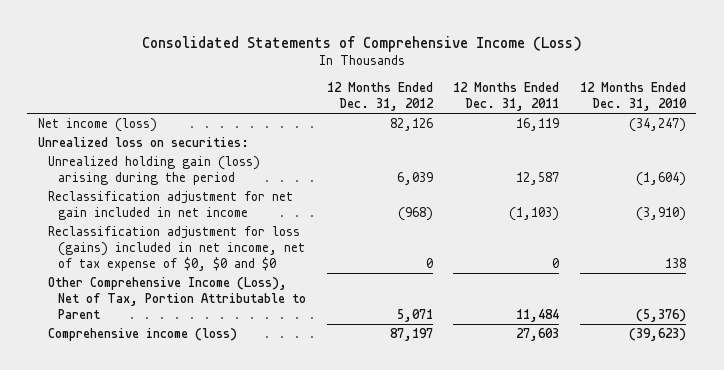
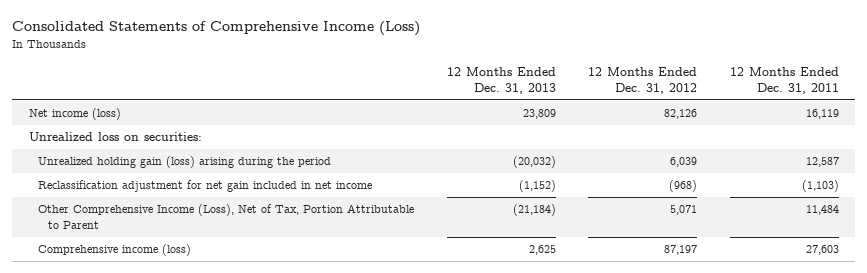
- | 12 Months Ended Dec. 31, 2012 | 12 Months Ended Dec. 31, 2011 | 12 Months Ended Dec. 31, 2010
+ | 12 Months Ended Dec. 31, 2013 | 12 Months Ended Dec. 31, 2012 | 12 Months Ended Dec. 31, 2011
- Reclassification adjustment for loss (gains) included in net income, net of tax expense of $0, $0 and $0 | 0 | 0 | 138

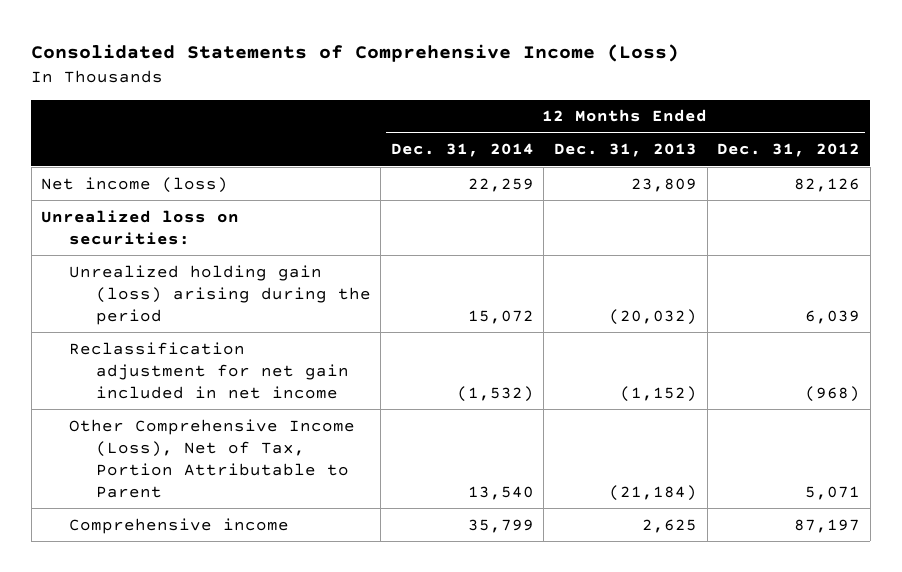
- | 12 Months Ended Dec. 31, 2013 | 12 Months Ended Dec. 31, 2012 | 12 Months Ended Dec. 31, 2011
+ | 12 Months Ended Dec. 31, 2014 | 12 Months Ended Dec. 31, 2013 | 12 Months Ended Dec. 31, 2012
- Comprehensive income (loss) | 2,625 | 87,197 | 27,603
+ Comprehensive income | 35,799 | 2,625 | 87,197

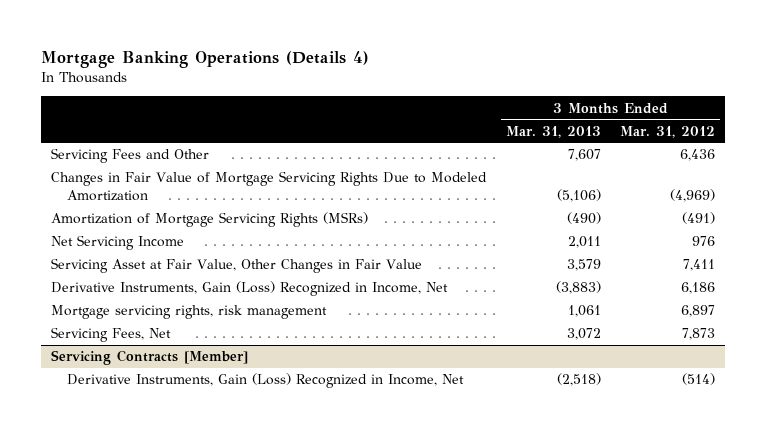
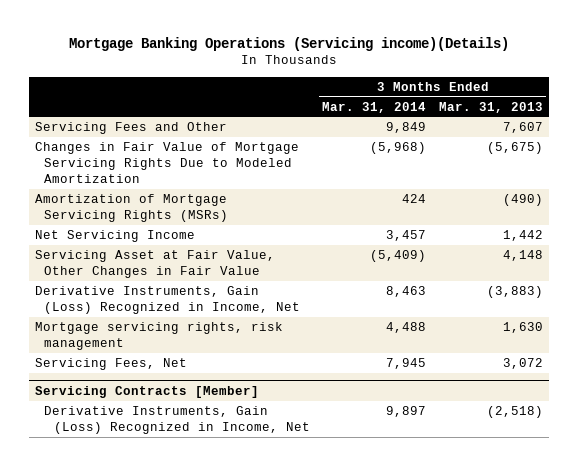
- Mortgage Banking Operations (Details 4)
+ Mortgage Banking Operations (Servicing income)(Details)
- | 3 Months Ended Mar. 31, 2013 | 3 Months Ended Mar. 31, 2012
+ | 3 Months Ended Mar. 31, 2014 | 3 Months Ended Mar. 31, 2013
- Changes in Fair Value of Mortgage Servicing Rights Due to Modeled Amortization | (5,106) | (4,969)
+ Changes in Fair Value of Mortgage Servicing Rights Due to Modeled Amortization | (5,968) | (5,675)
- Net Servicing Income | 2,011 | 976
- Servicing Asset at Fair Value, Other Changes in Fair Value | 3,579 | 7,411
+ Net Servicing Income | 3,457 | 1,442
+ Servicing Asset at Fair Value, Other Changes in Fair Value | (5,409) | 4,148
- Mortgage servicing rights, risk management | 1,061 | 6,897
+ Mortgage servicing rights, risk management | 4,488 | 1,630

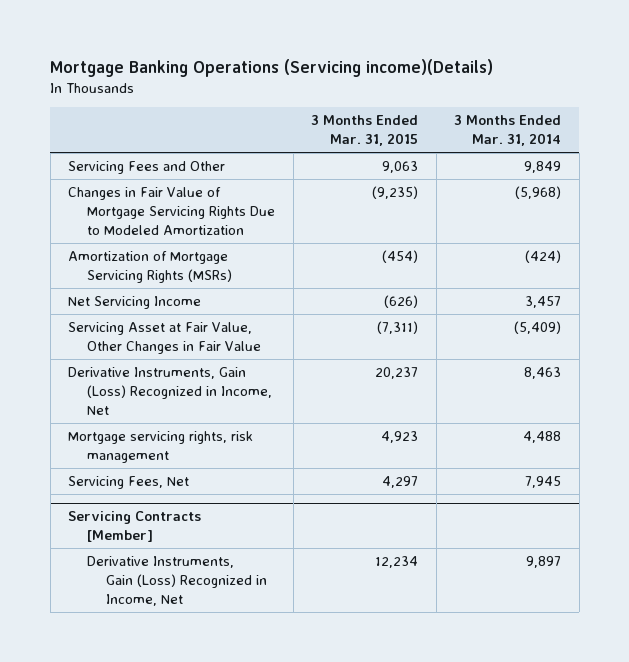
- | 3 Months Ended Mar. 31, 2014 | 3 Months Ended Mar. 31, 2013
+ | 3 Months Ended Mar. 31, 2015 | 3 Months Ended Mar. 31, 2014
- Amortization of Mortgage Servicing Rights (MSRs) | 424 | (490)
+ Amortization of Mortgage Servicing Rights (MSRs) | (454) | (424)

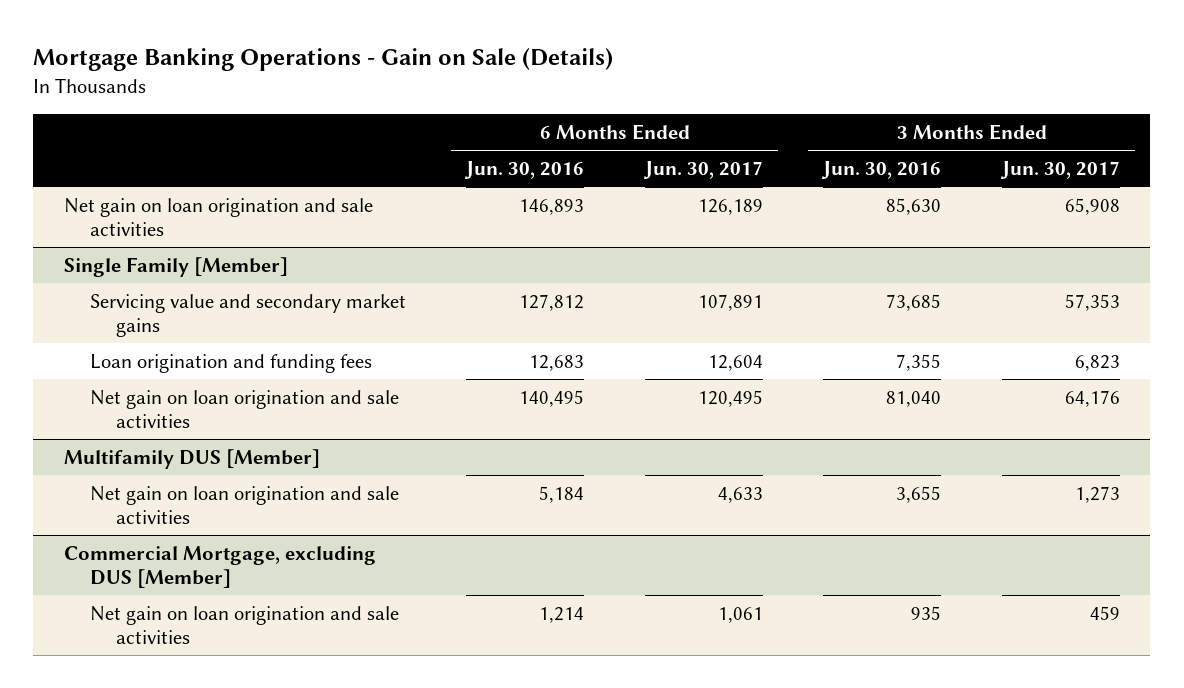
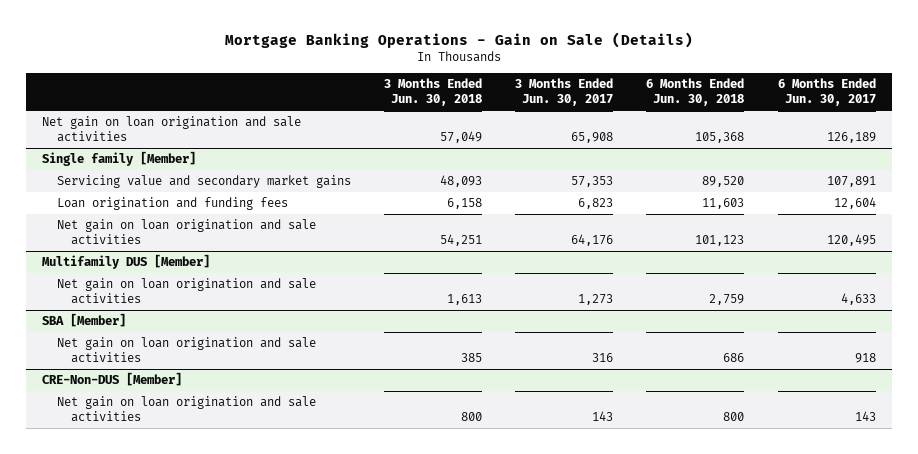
- | 6 Months Ended Jun. 30, 2016 | 6 Months Ended Jun. 30, 2017 | 3 Months Ended Jun. 30, 2016 | 3 Months Ended Jun. 30, 2017
+ | 3 Months Ended Jun. 30, 2018 | 3 Months Ended Jun. 30, 2017 | 6 Months Ended Jun. 30, 2018 | 6 Months Ended Jun. 30, 2017
- Single Family [Member]
+ Single family [Member]
- Commercial Mortgage, excluding DUS [Member]
- Net gain on loan origination and sale activities | 1,214 | 1,061 | 935 | 459
+ SBA [Member]
+ Net gain on loan origination and sale activities | 385 | 316 | 686 | 918
+ CRE-Non-DUS [Member]
+ Net gain on loan origination and sale activities | 800 | 143 | 800 | 143

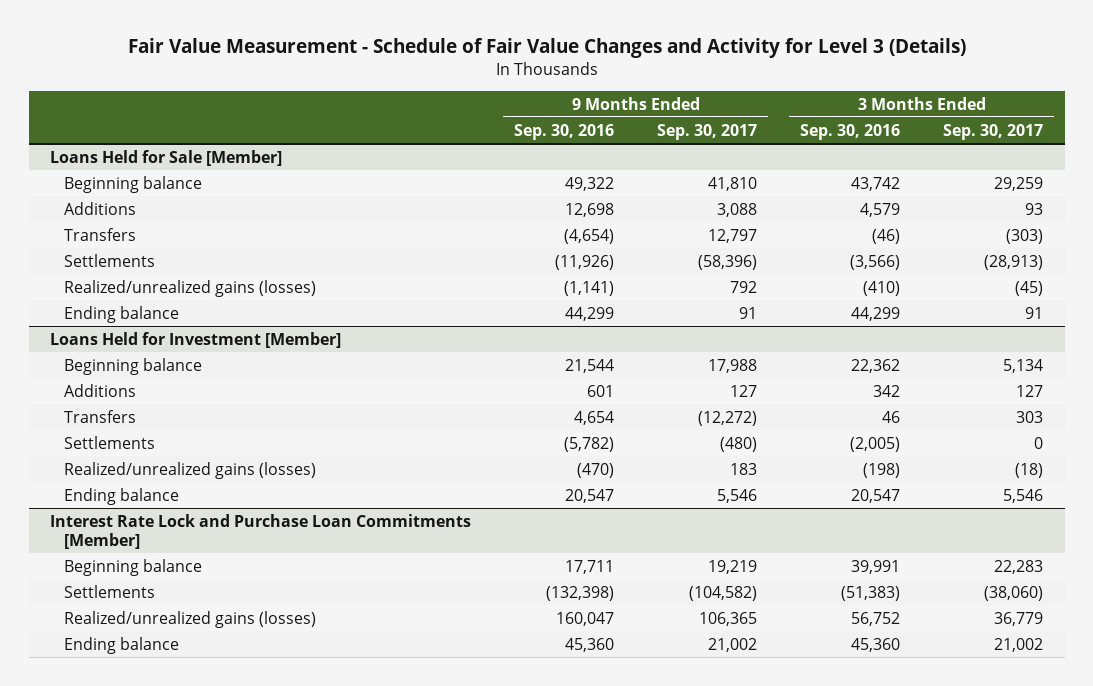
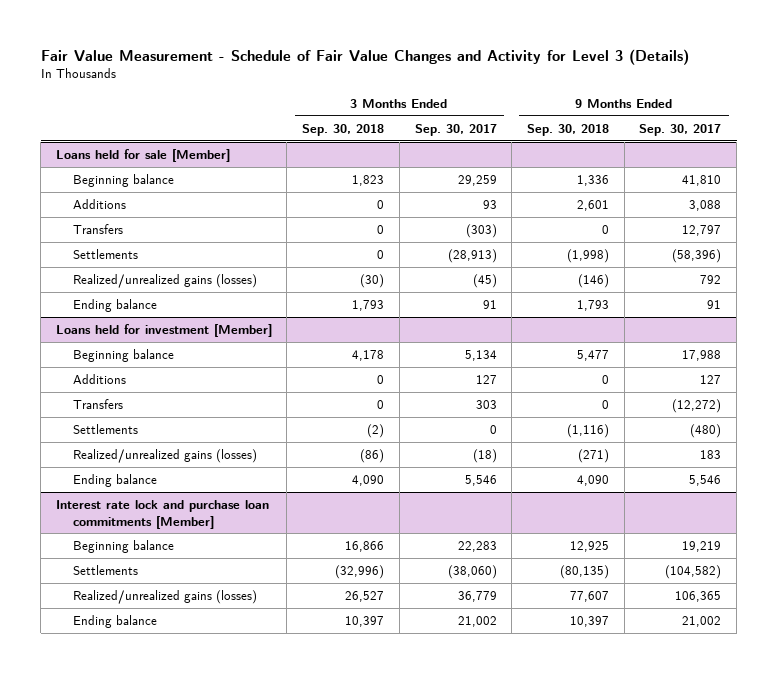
- | 9 Months Ended Sep. 30, 2016 | 9 Months Ended Sep. 30, 2017 | 3 Months Ended Sep. 30, 2016 | 3 Months Ended Sep. 30, 2017
+ | 3 Months Ended Sep. 30, 2018 | 3 Months Ended Sep. 30, 2017 | 9 Months Ended Sep. 30, 2018 | 9 Months Ended Sep. 30, 2017
- Loans Held for Sale [Member]
+ Loans held for sale [Member]
- Loans Held for Investment [Member]
+ Loans held for investment [Member]
- Interest Rate Lock and Purchase Loan Commitments [Member]
+ Interest rate lock and purchase loan commitments [Member]

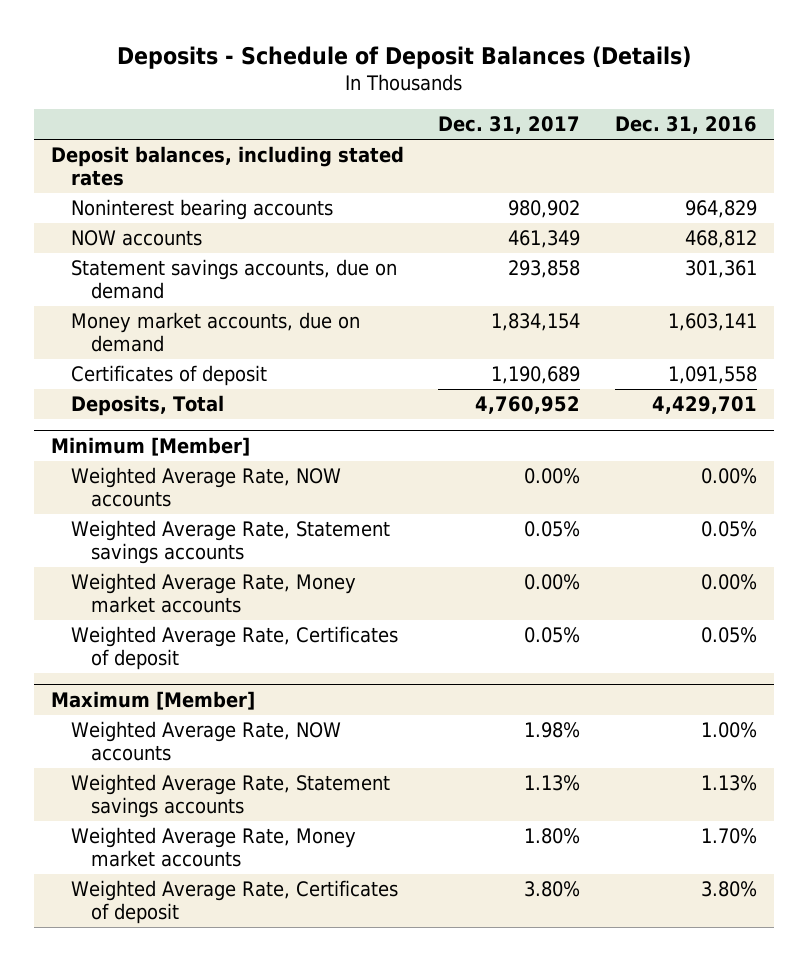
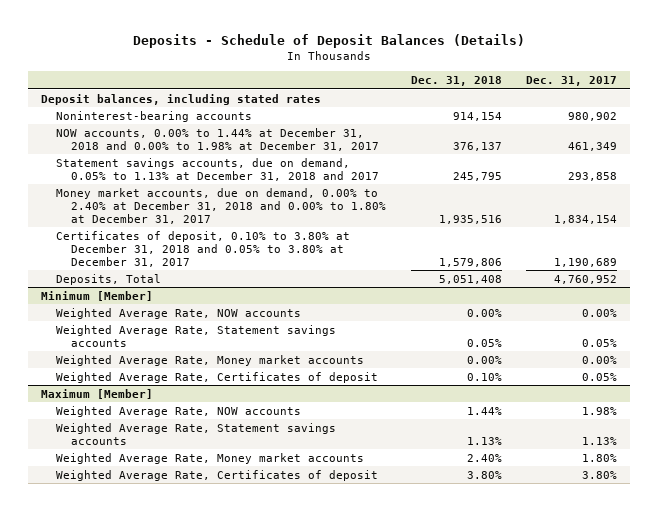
- | Dec. 31, 2017 | Dec. 31, 2016
+ | Dec. 31, 2018 | Dec. 31, 2017
- Noninterest bearing accounts | 980,902 | 964,829
- NOW accounts | 461,349 | 468,812
- Statement savings accounts, due on demand | 293,858 | 301,361
- Money market accounts, due on demand | 1,834,154 | 1,603,141
- Certificates of deposit | 1,190,689 | 1,091,558
+ Noninterest-bearing accounts | 914,154 | 980,902
+ NOW accounts, 0.00% to 1.44% at December 31, 2018 and 0.00% to 1.98% at December 31, 2017 | 376,137 | 461,349
+ Statement savings accounts, due on demand, 0.05% to 1.13% at December 31, 2018 and 2017 | 245,795 | 293,858
+ Money market accounts, due on demand, 0.00% to 2.40% at December 31, 2018 and 0.00% to 1.80% at December 31, 2017 | 1,935,516 | 1,834,154
+ Certificates of deposit, 0.10% to 3.80% at December 31, 2018 and 0.05% to 3.80% at December 31, 2017 | 1,579,806 | 1,190,689

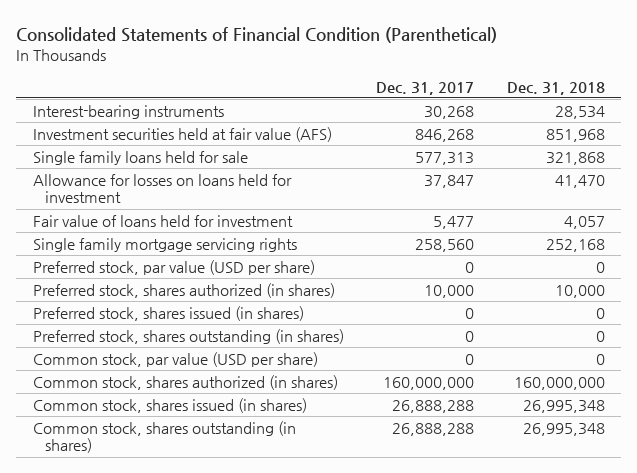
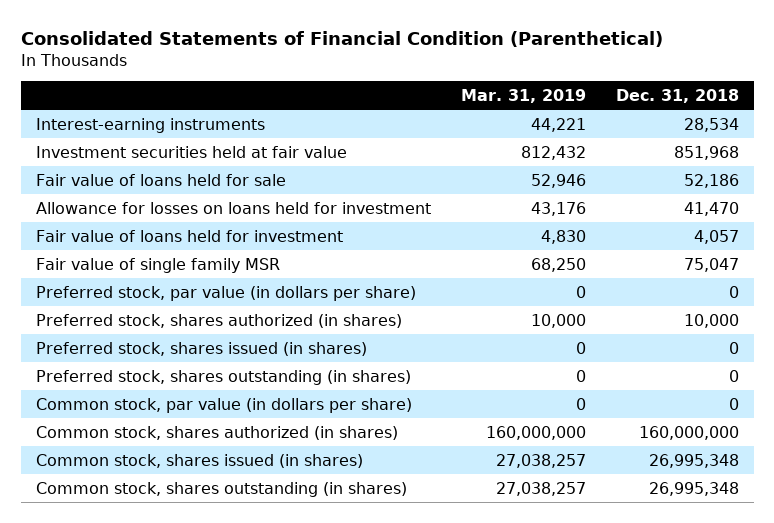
- | Dec. 31, 2017 | Dec. 31, 2018
+ | Mar. 31, 2019 | Dec. 31, 2018
- Interest-bearing instruments | 30,268 | 28,534
- Investment securities held at fair value (AFS) | 846,268 | 851,968
- Single family loans held for sale | 577,313 | 321,868
+ Interest-earning instruments | 44,221 | 28,534
+ Investment securities held at fair value | 812,432 | 851,968
+ Fair value of loans held for sale | 52,946 | 52,186
- Single family mortgage servicing rights | 258,560 | 252,168
- Preferred stock, par value (USD per share) | 0 | 0
+ Fair value of single family MSR | 68,250 | 75,047
+ Preferred stock, par value (in dollars per share) | 0 | 0
- Common stock, par value (USD per share) | 0 | 0
+ Common stock, par value (in dollars per share) | 0 | 0

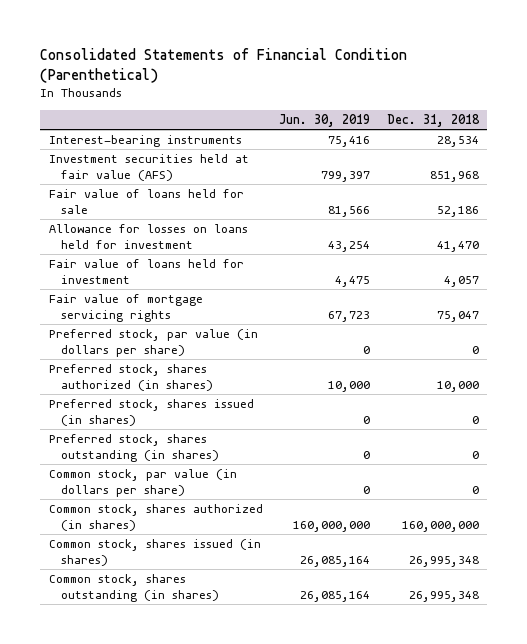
- | Mar. 31, 2019 | Dec. 31, 2018
+ | Jun. 30, 2019 | Dec. 31, 2018
- Interest-earning instruments | 44,221 | 28,534
- Investment securities held at fair value | 812,432 | 851,968
+ Interest-bearing instruments | 75,416 | 28,534
+ Investment securities held at fair value (AFS) | 799,397 | 851,968
- Fair value of single family MSR | 68,250 | 75,047
+ Fair value of mortgage servicing rights | 67,723 | 75,047

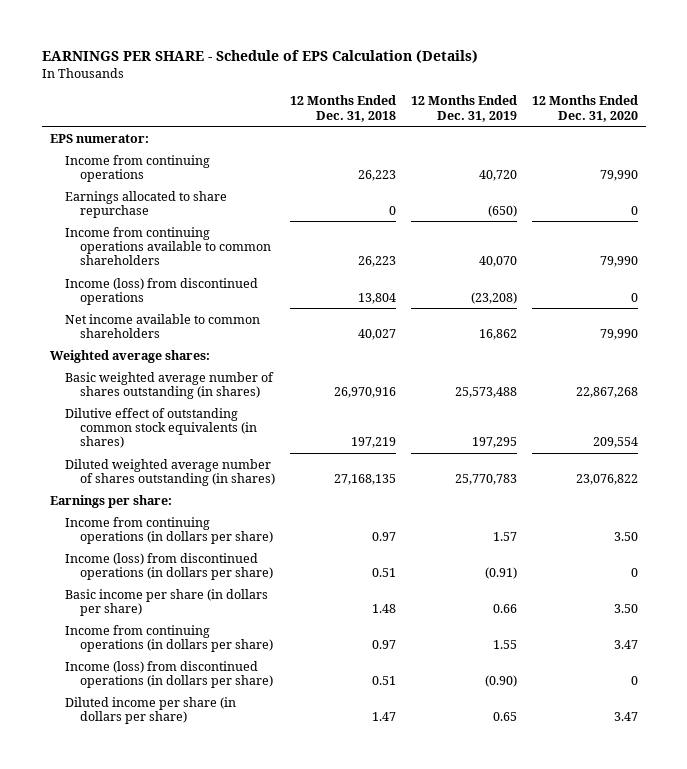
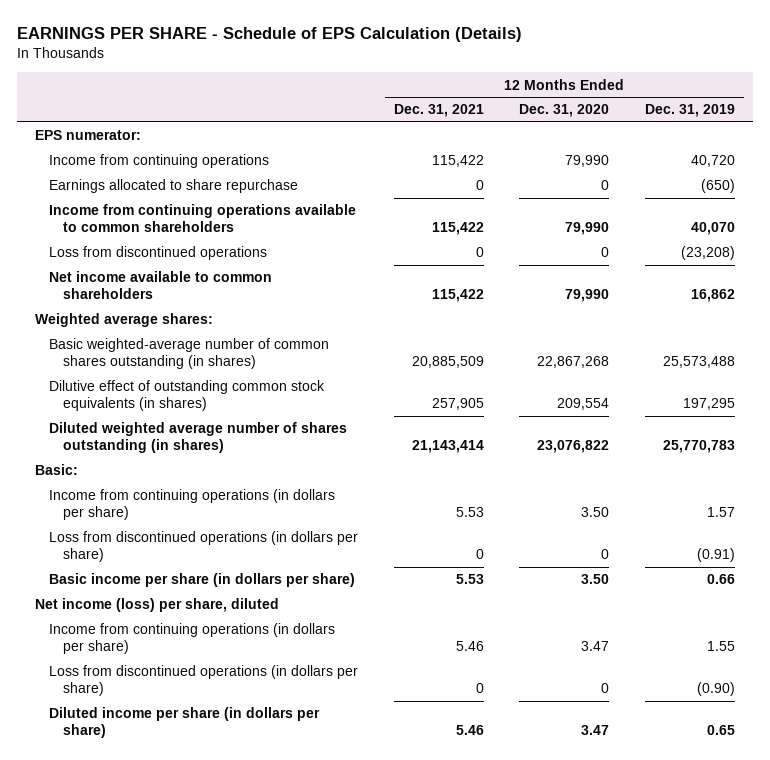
- | 12 Months Ended Dec. 31, 2018 | 12 Months Ended Dec. 31, 2019 | 12 Months Ended Dec. 31, 2020
+ | 12 Months Ended Dec. 31, 2021 | 12 Months Ended Dec. 31, 2020 | 12 Months Ended Dec. 31, 2019
- Income (loss) from discontinued operations | 13,804 | (23,208) | 0
+ Loss from discontinued operations | 0 | 0 | (23,208)
- Basic weighted average number of shares outstanding (in shares) | 26,970,916 | 25,573,488 | 22,867,268
+ Basic weighted-average number of common shares outstanding (in shares) | 20,885,509 | 22,867,268 | 25,573,488
- Earnings per share:
+ Basic:
- Income (loss) from discontinued operations (in dollars per share) | 0.51 | (0.91) | 0
+ Loss from discontinued operations (in dollars per share) | 0 | 0 | (0.91)
+ Net income (loss) per share, diluted
- Income (loss) from discontinued operations (in dollars per share) | 0.51 | (0.90) | 0
+ Loss from discontinued operations (in dollars per share) | 0 | 0 | (0.90)

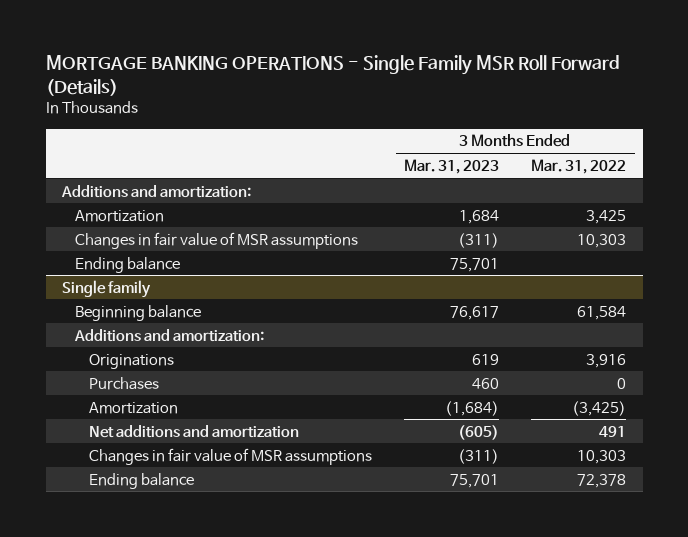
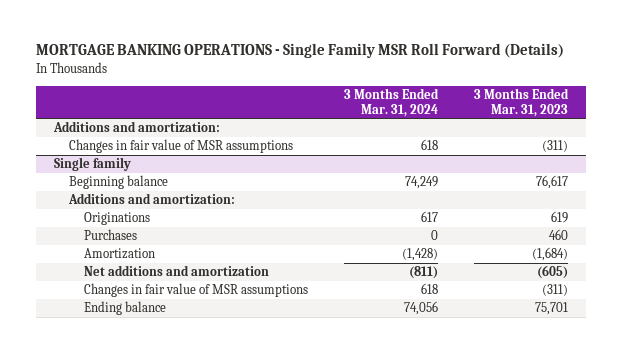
- | 3 Months Ended Mar. 31, 2023 | 3 Months Ended Mar. 31, 2022
+ | 3 Months Ended Mar. 31, 2024 | 3 Months Ended Mar. 31, 2023
- Amortization | 1,684 | 3,425
- Ending balance | 75,701 |

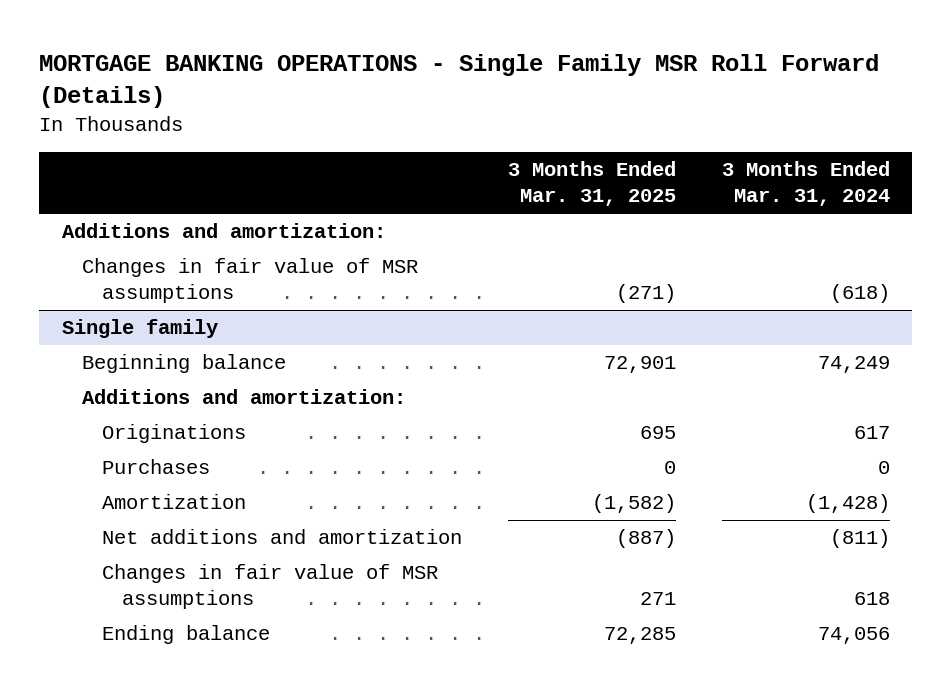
- | 3 Months Ended Mar. 31, 2024 | 3 Months Ended Mar. 31, 2023
+ | 3 Months Ended Mar. 31, 2025 | 3 Months Ended Mar. 31, 2024
- Changes in fair value of MSR assumptions | 618 | (311)
+ Changes in fair value of MSR assumptions | (271) | (618)

